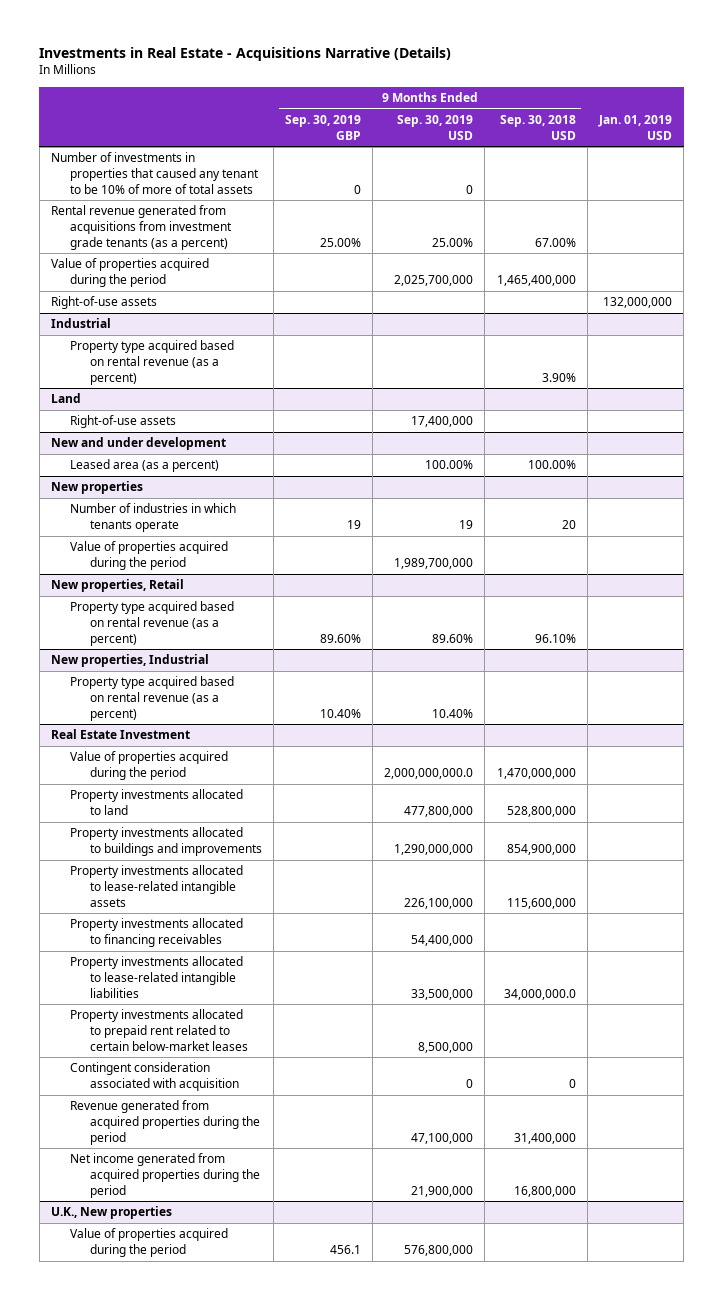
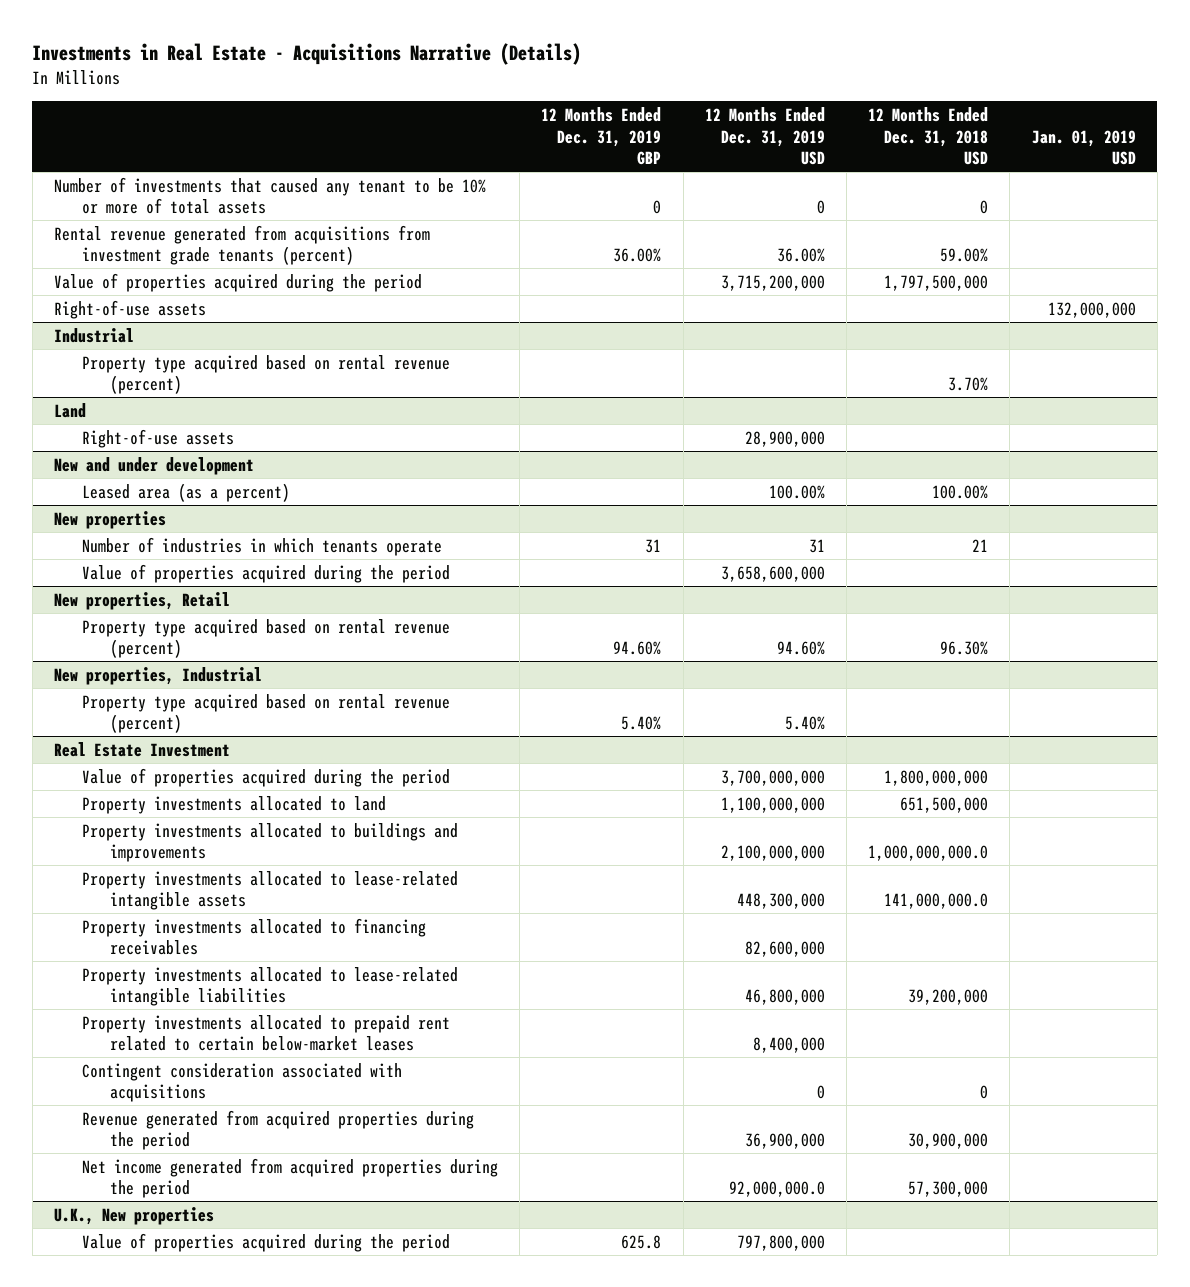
- | 9 Months Ended Sep. 30, 2019 GBP | 9 Months Ended Sep. 30, 2019 USD | 9 Months Ended Sep. 30, 2018 USD | Jan. 01, 2019 USD
+ | 12 Months Ended Dec. 31, 2019 GBP | 12 Months Ended Dec. 31, 2019 USD | 12 Months Ended Dec. 31, 2018 USD | Jan. 01, 2019 USD
- Number of investments in properties that caused any tenant to be 10% of more of total assets | 0 | 0 | |
- Rental revenue generated from acquisitions from investment grade tenants (as a percent) | 25.00% | 25.00% | 67.00% |
+ Number of investments that caused any tenant to be 10% or more of total assets | 0 | 0 | 0 |
+ Rental revenue generated from acquisitions from investment grade tenants (percent) | 36.00% | 36.00% | 59.00% |
@ Industrial
- Property type acquired based on rental revenue (as a percent) | | | 3.90% |
+ Property type acquired based on rental revenue (percent) | | | 3.70% |
@ New properties, Retail
- Property type acquired based on rental revenue (as a percent) | 89.60% | 89.60% | 96.10% |
+ Property type acquired based on rental revenue (percent) | 94.60% | 94.60% | 96.30% |
@ New properties, Industrial
- Property type acquired based on rental revenue (as a percent) | 10.40% | 10.40% | |
+ Property type acquired based on rental revenue (percent) | 5.40% | 5.40% | |
@ Real Estate Investment
- Contingent consideration associated with acquisition | | 0 | 0 |
+ Contingent consideration associated with acquisitions | | 0 | 0 |

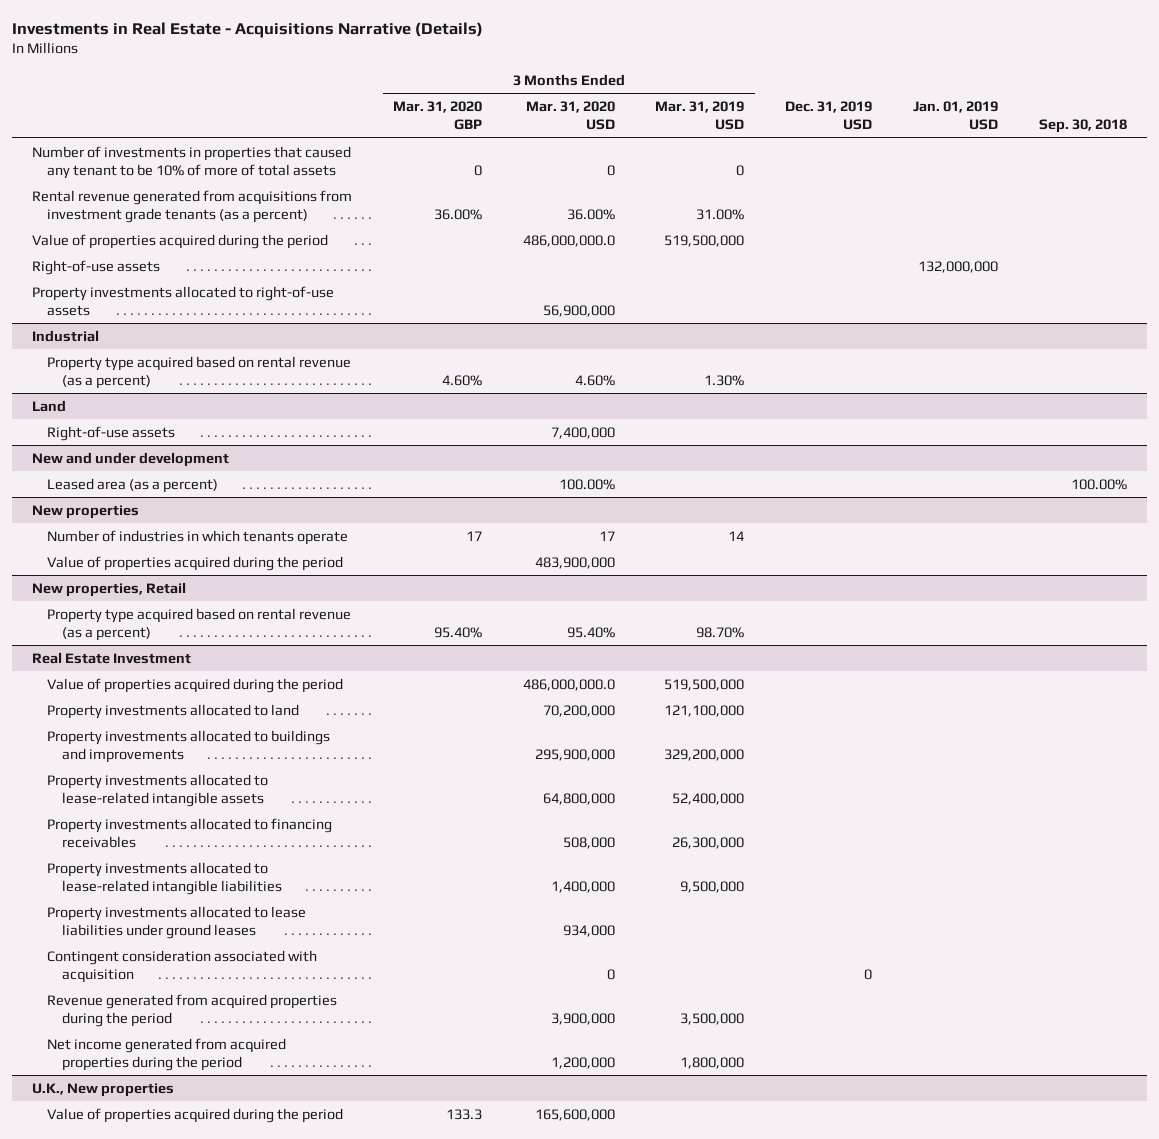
- | 12 Months Ended Dec. 31, 2019 GBP | 12 Months Ended Dec. 31, 2019 USD | 12 Months Ended Dec. 31, 2018 USD | Jan. 01, 2019 USD
+ | 3 Months Ended Mar. 31, 2020 GBP | 3 Months Ended Mar. 31, 2020 USD | 3 Months Ended Mar. 31, 2019 USD | Dec. 31, 2019 USD | Jan. 01, 2019 USD | Sep. 30, 2018
- Number of investments that caused any tenant to be 10% or more of total assets | 0 | 0 | 0 |
- Rental revenue generated from acquisitions from investment grade tenants (percent) | 36.00% | 36.00% | 59.00% |
+ Number of investments in properties that caused any tenant to be 10% of more of total assets | 0 | 0 | 0 | | |
+ Rental revenue generated from acquisitions from investment grade tenants (as a percent) | 36.00% | 36.00% | 31.00% | | |
+ Property investments allocated to right-of-use assets | | 56,900,000 | | | |
@ Industrial
- Property type acquired based on rental revenue (percent) | | | 3.70% |
+ Property type acquired based on rental revenue (as a percent) | 4.60% | 4.60% | 1.30% | | |
@ New properties, Retail
- Property type acquired based on rental revenue (percent) | 94.60% | 94.60% | 96.30% |
- New properties, Industrial
- Property type acquired based on rental revenue (percent) | 5.40% | 5.40% | |
@ New properties, Retail
+ Property type acquired based on rental revenue (as a percent) | 95.40% | 95.40% | 98.70% | | |
@ Real Estate Investment
- Property investments allocated to prepaid rent related to certain below-market leases | | 8,400,000 | |
- Contingent consideration associated with acquisitions | | 0 | 0 |
+ Property investments allocated to lease liabilities under ground leases | | 934,000 | | | |
+ Contingent consideration associated with acquisition | | 0 | | 0 | |

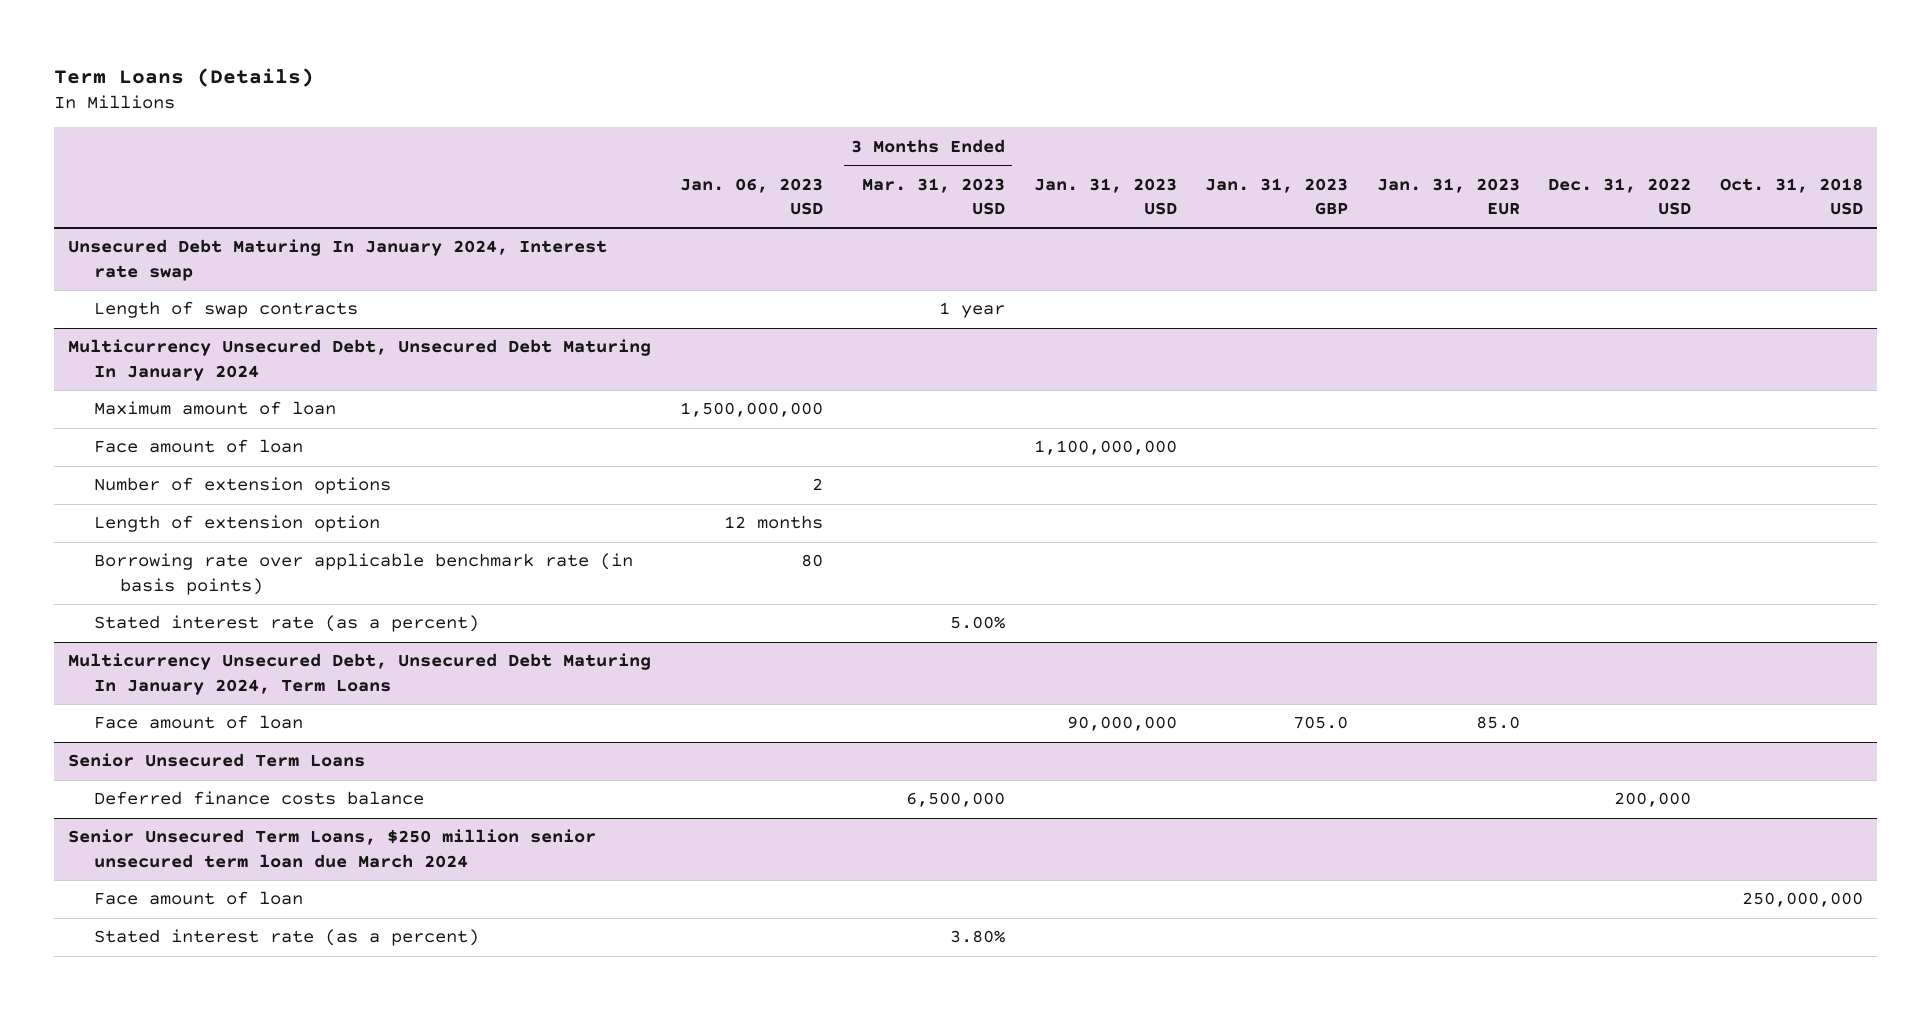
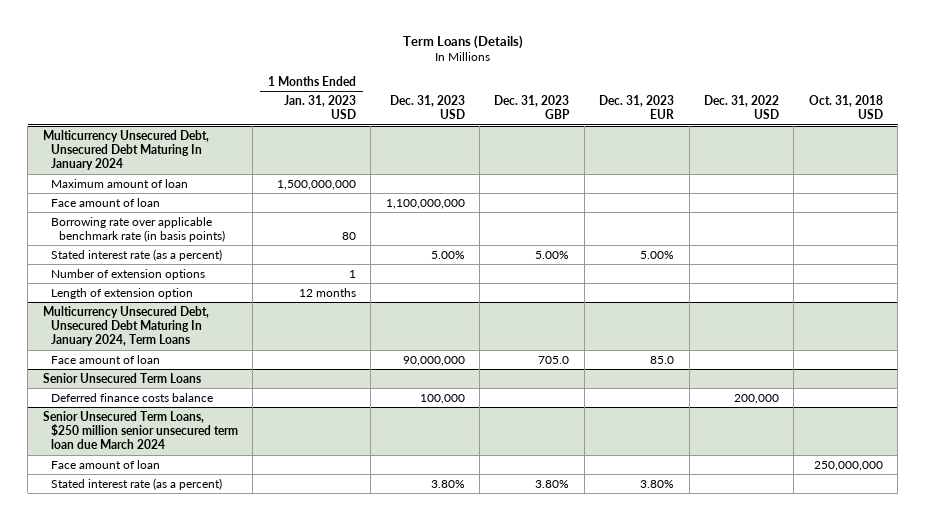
- | Jan. 06, 2023 USD | 3 Months Ended Mar. 31, 2023 USD | Jan. 31, 2023 USD | Jan. 31, 2023 GBP | Jan. 31, 2023 EUR | Dec. 31, 2022 USD | Oct. 31, 2018 USD
+ | 1 Months Ended Jan. 31, 2023 USD | Dec. 31, 2023 USD | Dec. 31, 2023 GBP | Dec. 31, 2023 EUR | Dec. 31, 2022 USD | Oct. 31, 2018 USD
- Unsecured Debt Maturing In January 2024, Interest rate swap
- Length of swap contracts | | 1 year | | | | |
@ Multicurrency Unsecured Debt, Unsecured Debt Maturing In January 2024
moved down: Number of extension options | 1 | | | | |
moved down: Length of extension option | 12 months | | | | |

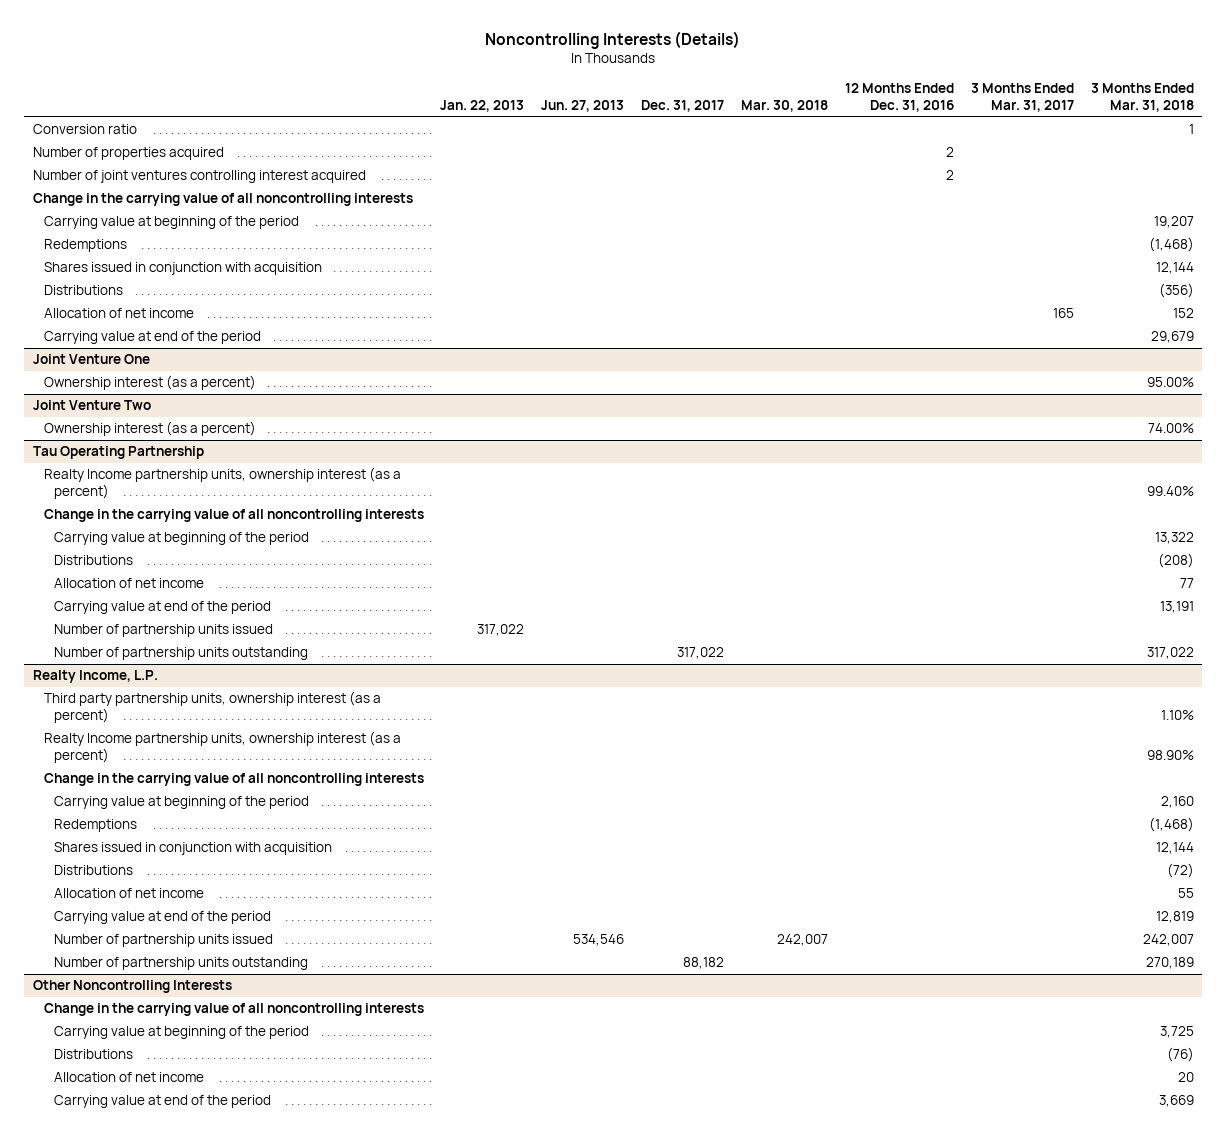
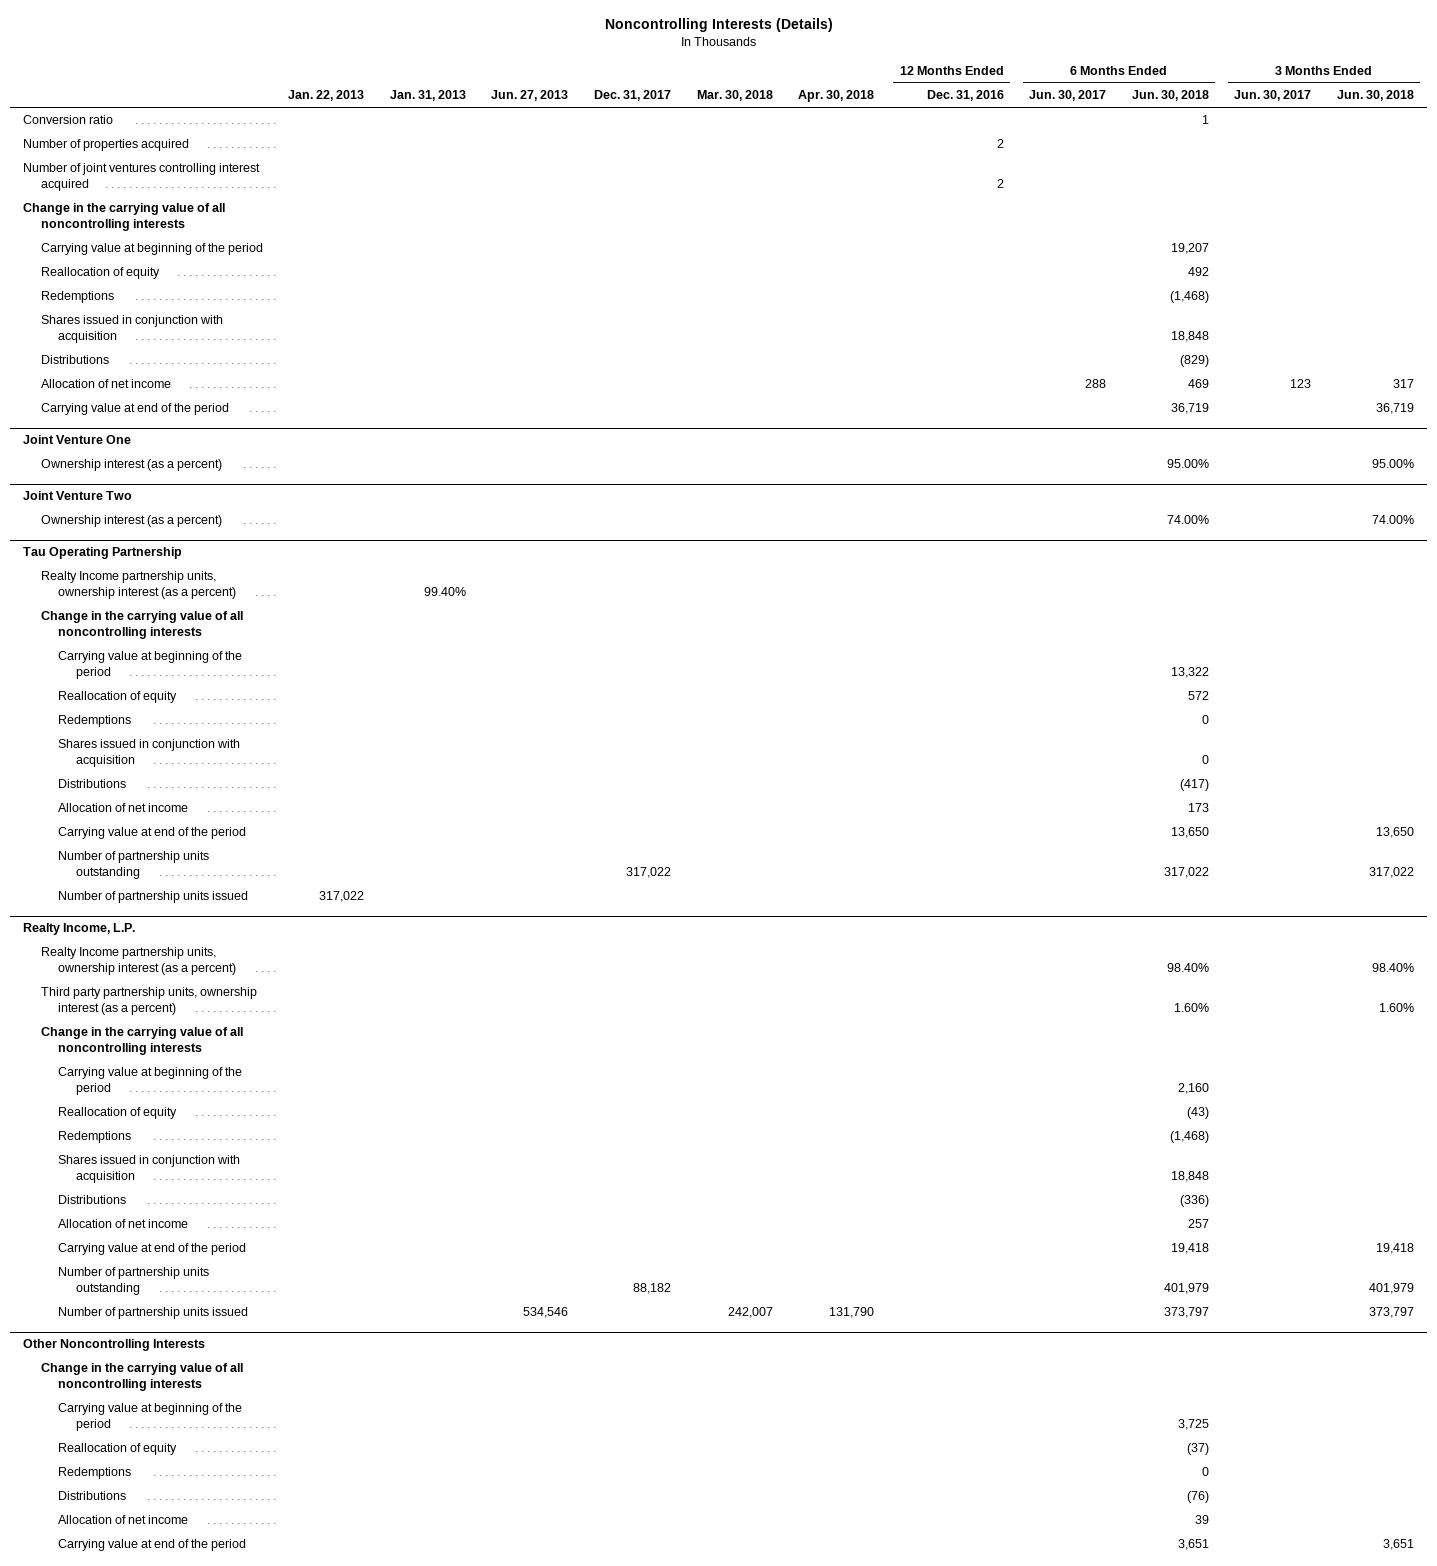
- | Jan. 22, 2013 | Jun. 27, 2013 | Dec. 31, 2017 | Mar. 30, 2018 | 12 Months Ended Dec. 31, 2016 | 3 Months Ended Mar. 31, 2017 | 3 Months Ended Mar. 31, 2018
+ | Jan. 22, 2013 | Jan. 31, 2013 | Jun. 27, 2013 | Dec. 31, 2017 | Mar. 30, 2018 | Apr. 30, 2018 | 12 Months Ended Dec. 31, 2016 | 6 Months Ended Jun. 30, 2017 | 6 Months Ended Jun. 30, 2018 | 3 Months Ended Jun. 30, 2017 | 3 Months Ended Jun. 30, 2018
+ Reallocation of equity | | | | | | | | | 492 | |
@ Tau Operating Partnership
+ Reallocation of equity | | | | | | | | | 572 | |
+ Redemptions | | | | | | | | | 0 | |
+ Shares issued in conjunction with acquisition | | | | | | | | | 0 | |
moved down: Number of partnership units issued | 317,022 | | | | | | | | | |
@ Realty Income, L.P.
moved down: Third party partnership units, ownership interest (as a percent) | | | | | | | | | 1.60% | | 1.60%
+ Reallocation of equity | | | | | | | | | (43) | |
moved down: Number of partnership units issued | | | 534,546 | | 242,007 | 131,790 | | | 373,797 | | 373,797
@ Other Noncontrolling Interests
+ Reallocation of equity | | | | | | | | | (37) | |
+ Redemptions | | | | | | | | | 0 | |

